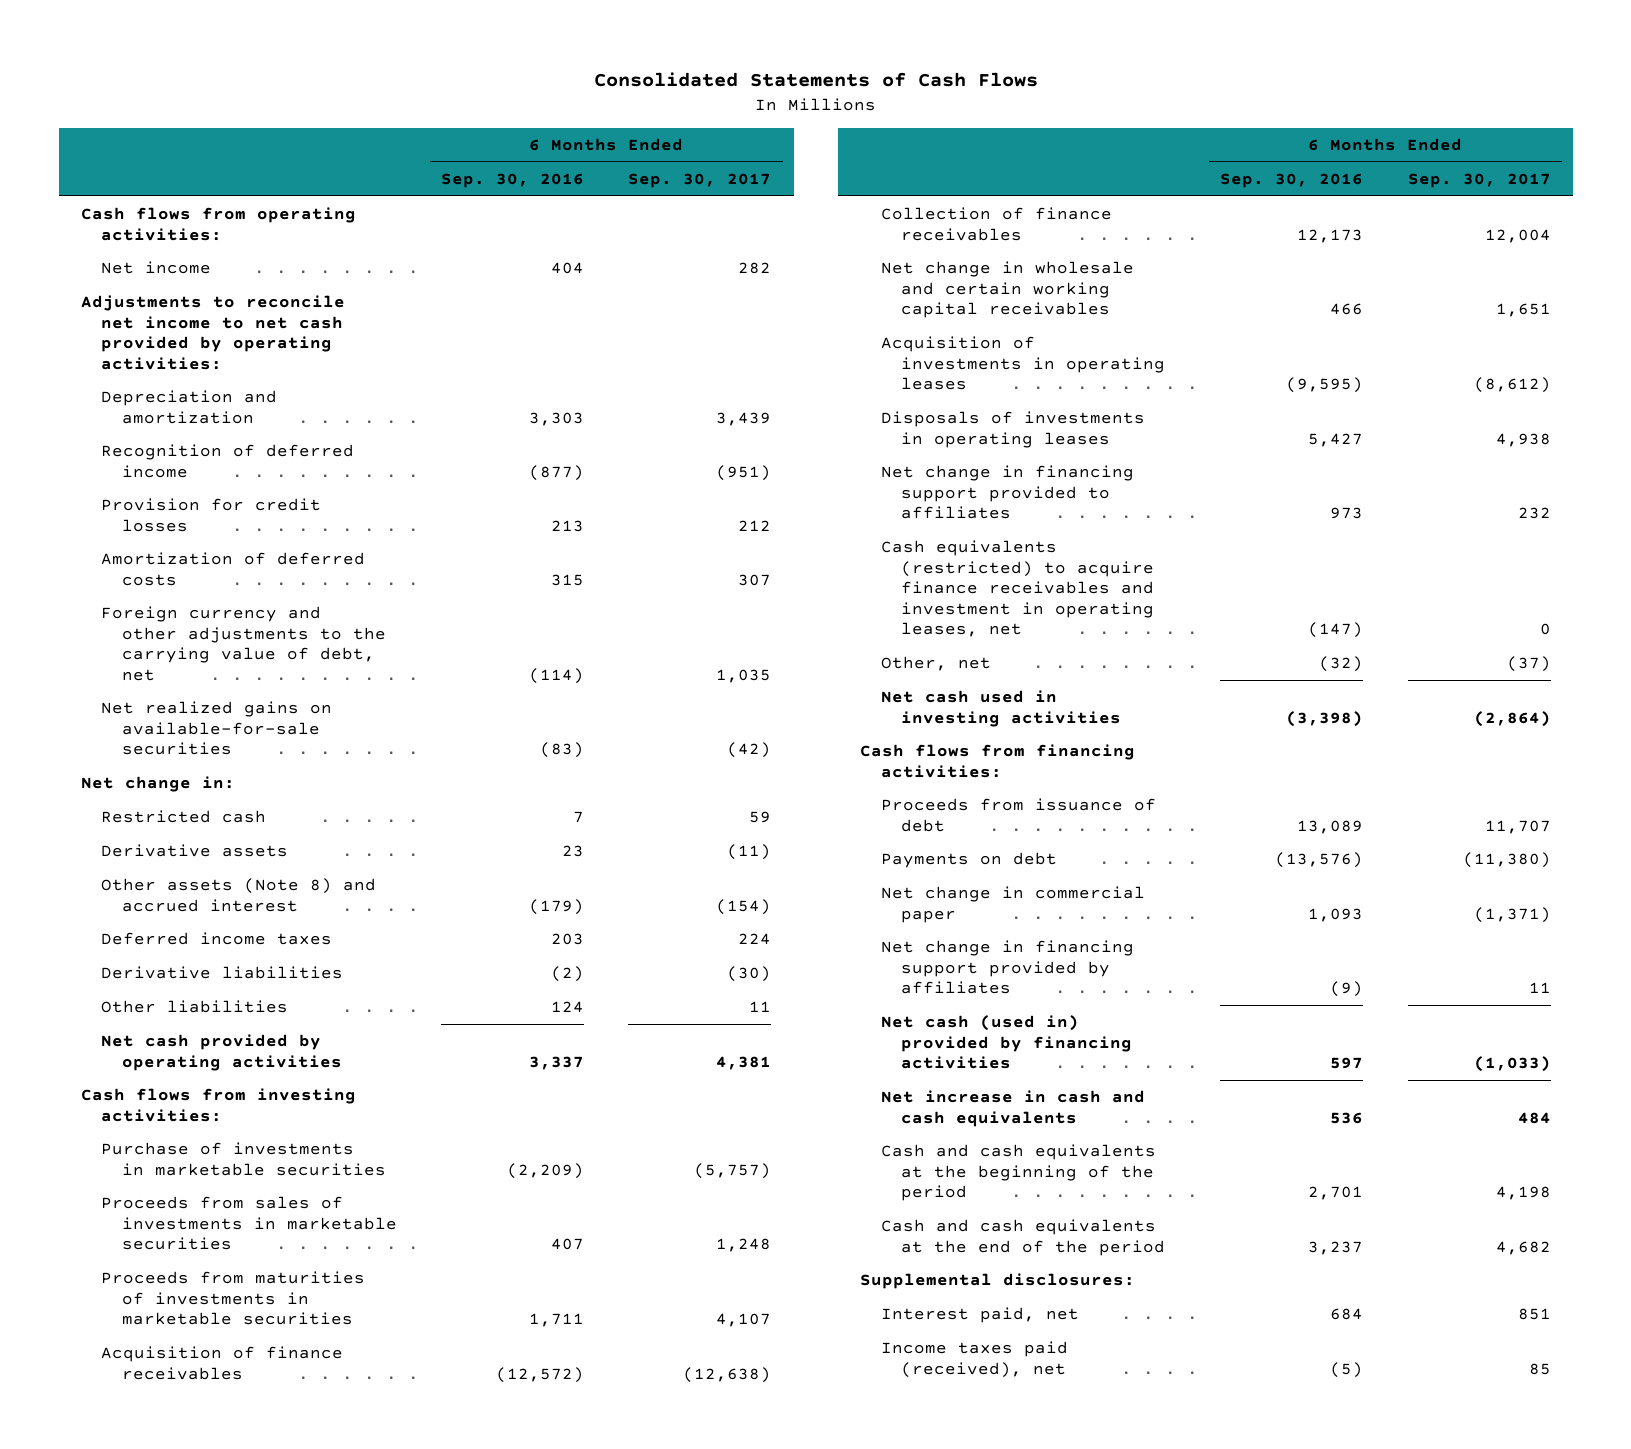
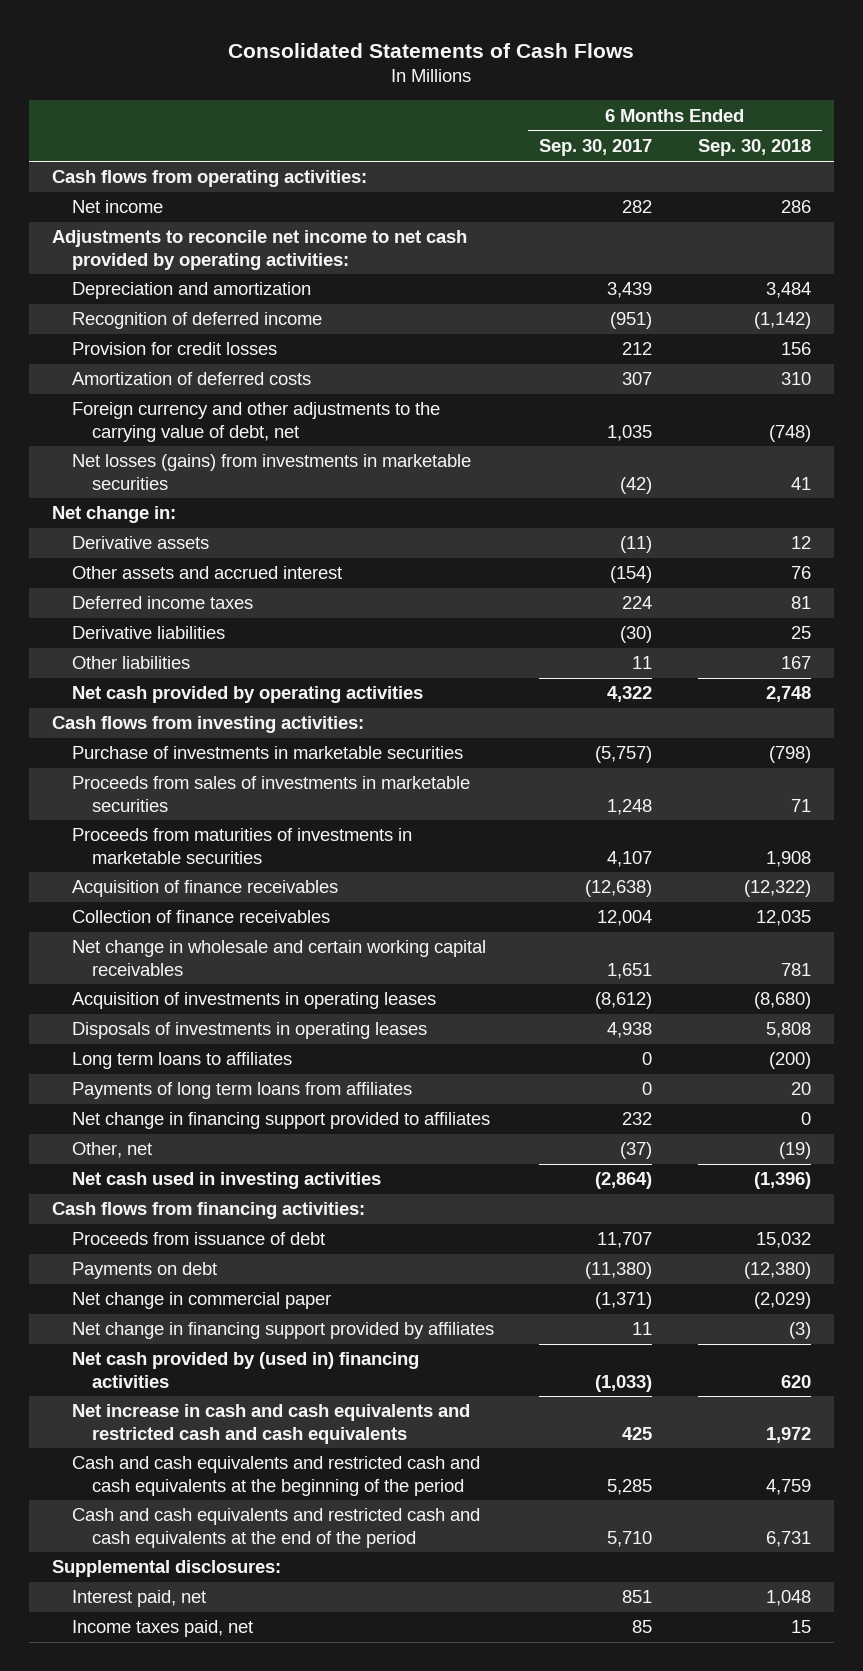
- | 6 Months Ended Sep. 30, 2016 | 6 Months Ended Sep. 30, 2017
+ | 6 Months Ended Sep. 30, 2017 | 6 Months Ended Sep. 30, 2018
- Net realized gains on available-for-sale securities | (83) | (42)
+ Net losses (gains) from investments in marketable securities | (42) | 41
- Restricted cash | 7 | 59
- Other assets (Note 8) and accrued interest | (179) | (154)
+ Other assets and accrued interest | (154) | 76
- Net cash provided by operating activities | 3,337 | 4,381
+ Net cash provided by operating activities | 4,322 | 2,748
+ Long term loans to affiliates | 0 | (200)
+ Payments of long term loans from affiliates | 0 | 20
- Cash equivalents (restricted) to acquire finance receivables and investment in operating leases, net | (147) | 0
- Net cash (used in) provided by financing activities | 597 | (1,033)
- Net increase in cash and cash equivalents | 536 | 484
- Cash and cash equivalents at the beginning of the period | 2,701 | 4,198
- Cash and cash equivalents at the end of the period | 3,237 | 4,682
+ Net cash provided by (used in) financing activities | (1,033) | 620
+ Net increase in cash and cash equivalents and restricted cash and cash equivalents | 425 | 1,972
+ Cash and cash equivalents and restricted cash and cash equivalents at the beginning of the period | 5,285 | 4,759
+ Cash and cash equivalents and restricted cash and cash equivalents at the end of the period | 5,710 | 6,731
- Income taxes paid (received), net | (5) | 85
+ Income taxes paid, net | 85 | 15

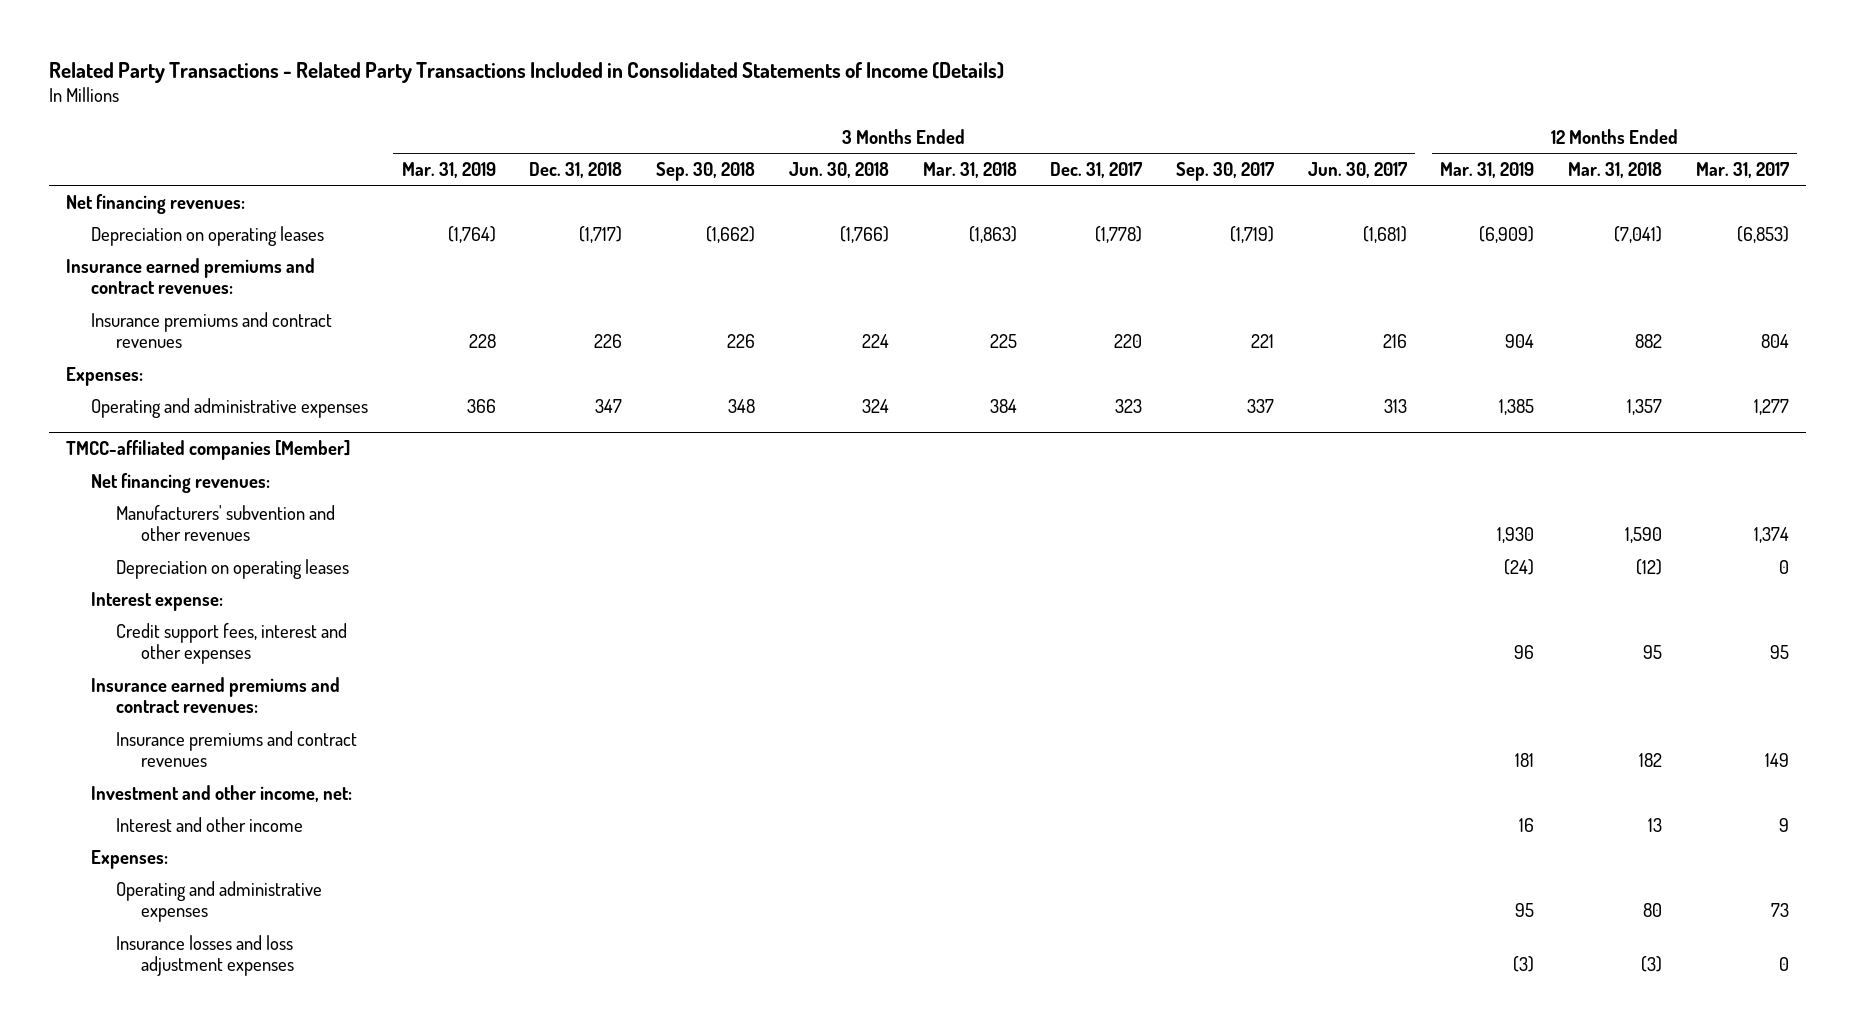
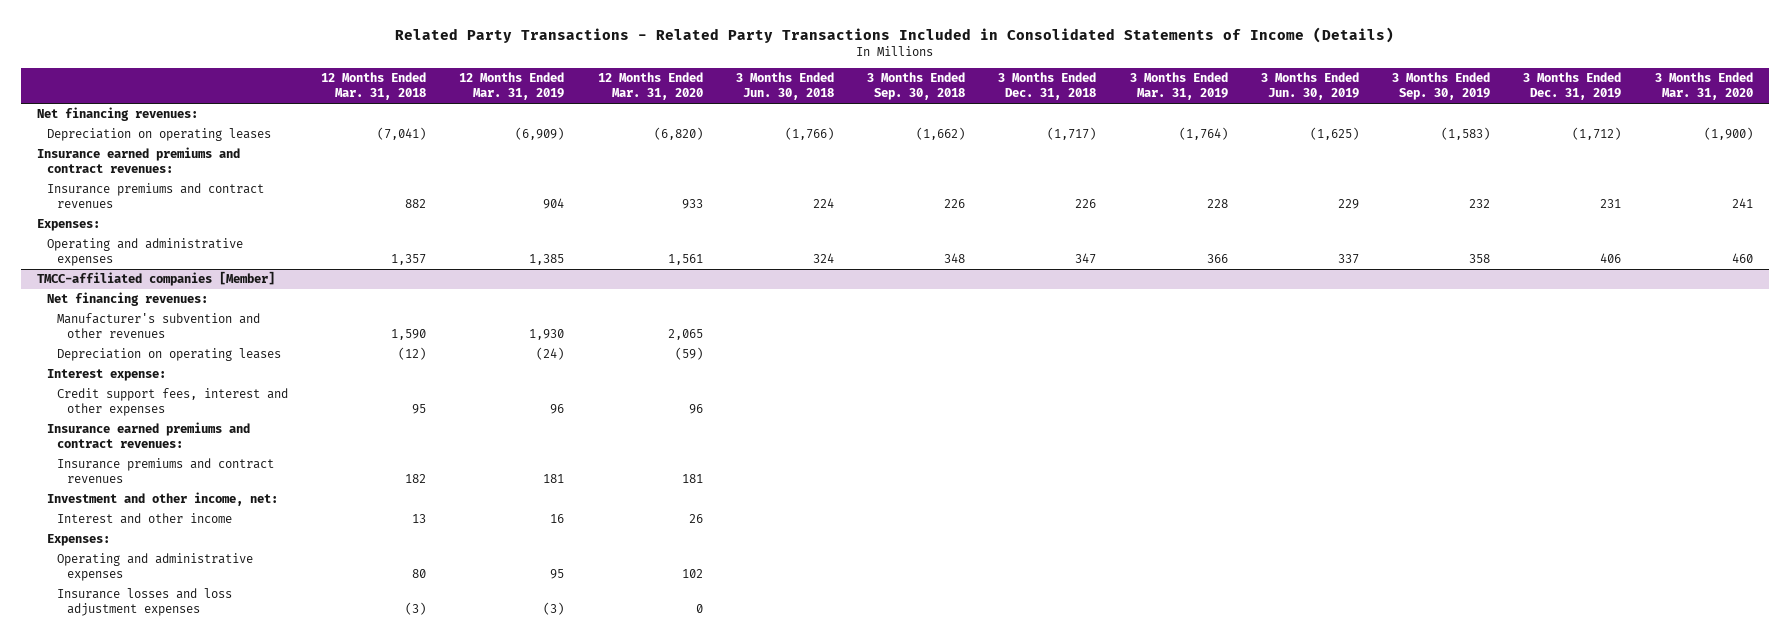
- | 3 Months Ended Mar. 31, 2019 | 3 Months Ended Dec. 31, 2018 | 3 Months Ended Sep. 30, 2018 | 3 Months Ended Jun. 30, 2018 | 3 Months Ended Mar. 31, 2018 | 3 Months Ended Dec. 31, 2017 | 3 Months Ended Sep. 30, 2017 | 3 Months Ended Jun. 30, 2017 | 12 Months Ended Mar. 31, 2019 | 12 Months Ended Mar. 31, 2018 | 12 Months Ended Mar. 31, 2017
+ | 12 Months Ended Mar. 31, 2018 | 12 Months Ended Mar. 31, 2019 | 12 Months Ended Mar. 31, 2020 | 3 Months Ended Jun. 30, 2018 | 3 Months Ended Sep. 30, 2018 | 3 Months Ended Dec. 31, 2018 | 3 Months Ended Mar. 31, 2019 | 3 Months Ended Jun. 30, 2019 | 3 Months Ended Sep. 30, 2019 | 3 Months Ended Dec. 31, 2019 | 3 Months Ended Mar. 31, 2020
@ TMCC-affiliated companies [Member]
- Manufacturers' subvention and other revenues | | | | | | | | | 1,930 | 1,590 | 1,374
+ Manufacturer's subvention and other revenues | 1,590 | 1,930 | 2,065 | | | | | | | |

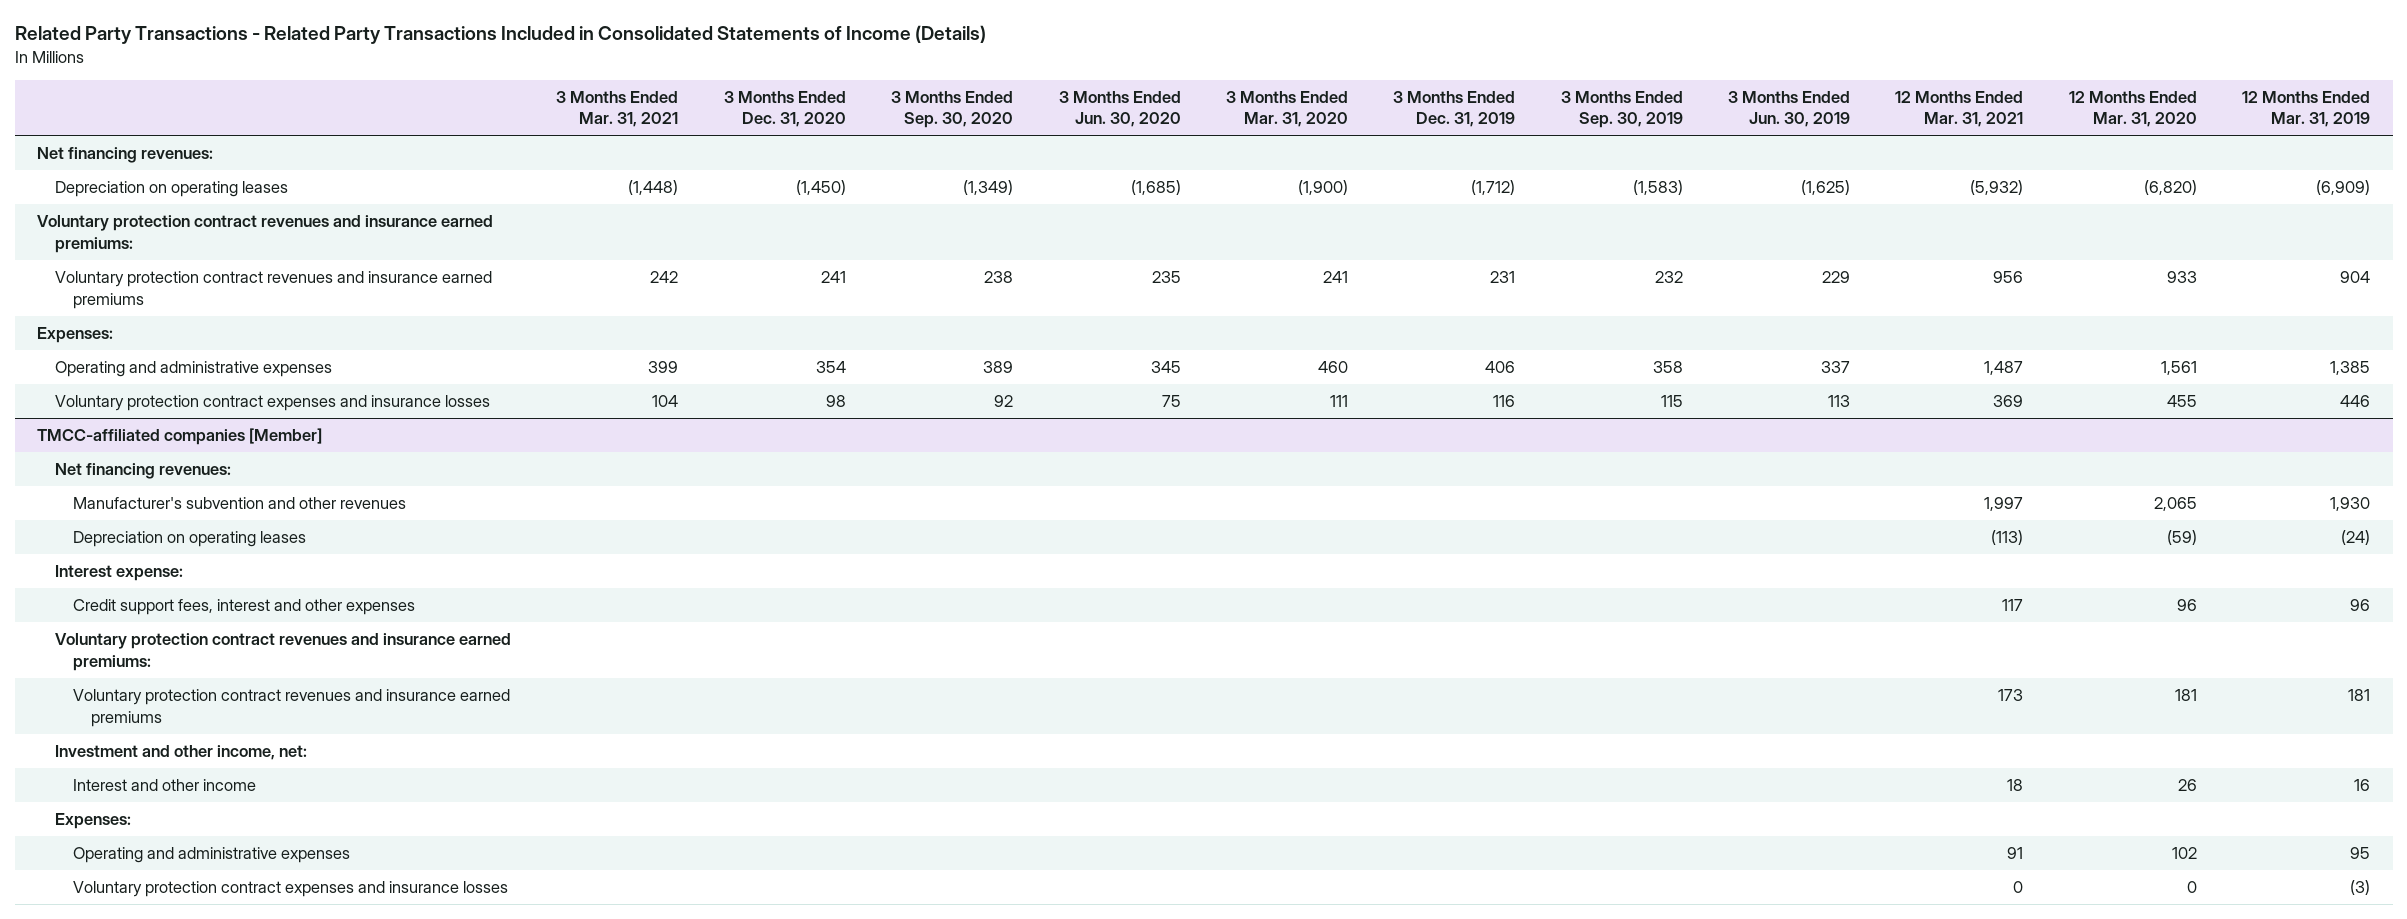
- | 12 Months Ended Mar. 31, 2018 | 12 Months Ended Mar. 31, 2019 | 12 Months Ended Mar. 31, 2020 | 3 Months Ended Jun. 30, 2018 | 3 Months Ended Sep. 30, 2018 | 3 Months Ended Dec. 31, 2018 | 3 Months Ended Mar. 31, 2019 | 3 Months Ended Jun. 30, 2019 | 3 Months Ended Sep. 30, 2019 | 3 Months Ended Dec. 31, 2019 | 3 Months Ended Mar. 31, 2020
+ | 3 Months Ended Mar. 31, 2021 | 3 Months Ended Dec. 31, 2020 | 3 Months Ended Sep. 30, 2020 | 3 Months Ended Jun. 30, 2020 | 3 Months Ended Mar. 31, 2020 | 3 Months Ended Dec. 31, 2019 | 3 Months Ended Sep. 30, 2019 | 3 Months Ended Jun. 30, 2019 | 12 Months Ended Mar. 31, 2021 | 12 Months Ended Mar. 31, 2020 | 12 Months Ended Mar. 31, 2019
- Insurance earned premiums and contract revenues:
- Insurance premiums and contract revenues | 882 | 904 | 933 | 224 | 226 | 226 | 228 | 229 | 232 | 231 | 241
+ Voluntary protection contract revenues and insurance earned premiums:
+ Voluntary protection contract revenues and insurance earned premiums | 242 | 241 | 238 | 235 | 241 | 231 | 232 | 229 | 956 | 933 | 904
+ Voluntary protection contract expenses and insurance losses | 104 | 98 | 92 | 75 | 111 | 116 | 115 | 113 | 369 | 455 | 446
@ TMCC-affiliated companies [Member]
- Insurance earned premiums and contract revenues:
- Insurance premiums and contract revenues | 182 | 181 | 181 | | | | | | | |
+ Voluntary protection contract revenues and insurance earned premiums:
+ Voluntary protection contract revenues and insurance earned premiums | | | | | | | | | 173 | 181 | 181
- Insurance losses and loss adjustment expenses | (3) | (3) | 0 | | | | | | | |
+ Voluntary protection contract expenses and insurance losses | | | | | | | | | 0 | 0 | (3)

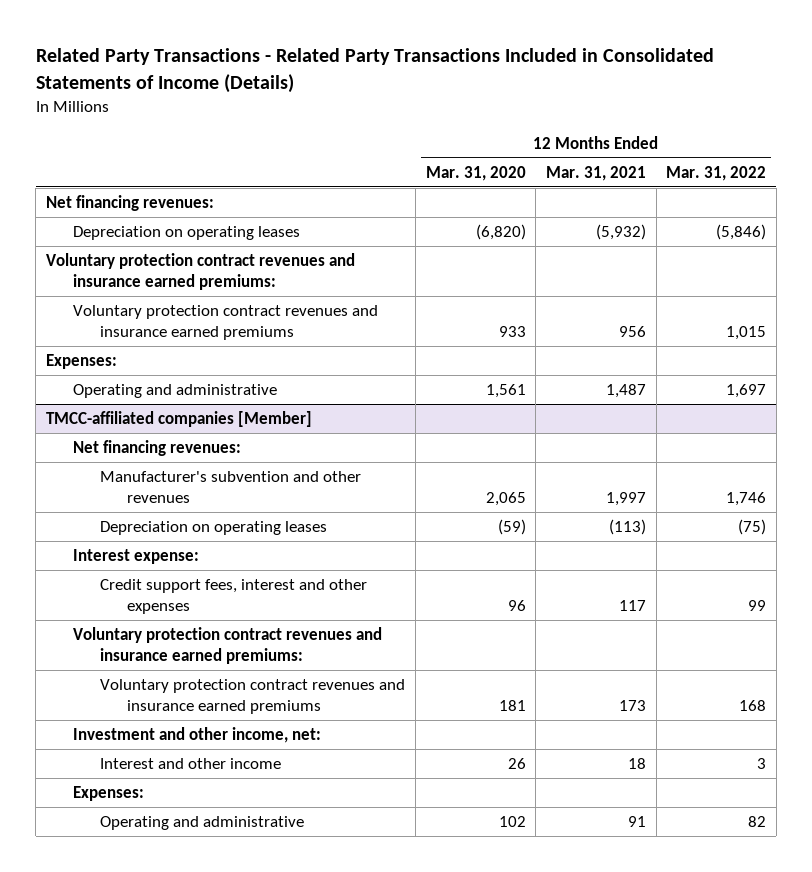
- | 3 Months Ended Mar. 31, 2021 | 3 Months Ended Dec. 31, 2020 | 3 Months Ended Sep. 30, 2020 | 3 Months Ended Jun. 30, 2020 | 3 Months Ended Mar. 31, 2020 | 3 Months Ended Dec. 31, 2019 | 3 Months Ended Sep. 30, 2019 | 3 Months Ended Jun. 30, 2019 | 12 Months Ended Mar. 31, 2021 | 12 Months Ended Mar. 31, 2020 | 12 Months Ended Mar. 31, 2019
+ | 12 Months Ended Mar. 31, 2020 | 12 Months Ended Mar. 31, 2021 | 12 Months Ended Mar. 31, 2022
- Operating and administrative expenses | 399 | 354 | 389 | 345 | 460 | 406 | 358 | 337 | 1,487 | 1,561 | 1,385
- Voluntary protection contract expenses and insurance losses | 104 | 98 | 92 | 75 | 111 | 116 | 115 | 113 | 369 | 455 | 446
+ Operating and administrative | 1,561 | 1,487 | 1,697
@ TMCC-affiliated companies [Member]
- Operating and administrative expenses | | | | | | | | | 91 | 102 | 95
- Voluntary protection contract expenses and insurance losses | | | | | | | | | 0 | 0 | (3)
+ Operating and administrative | 102 | 91 | 82

